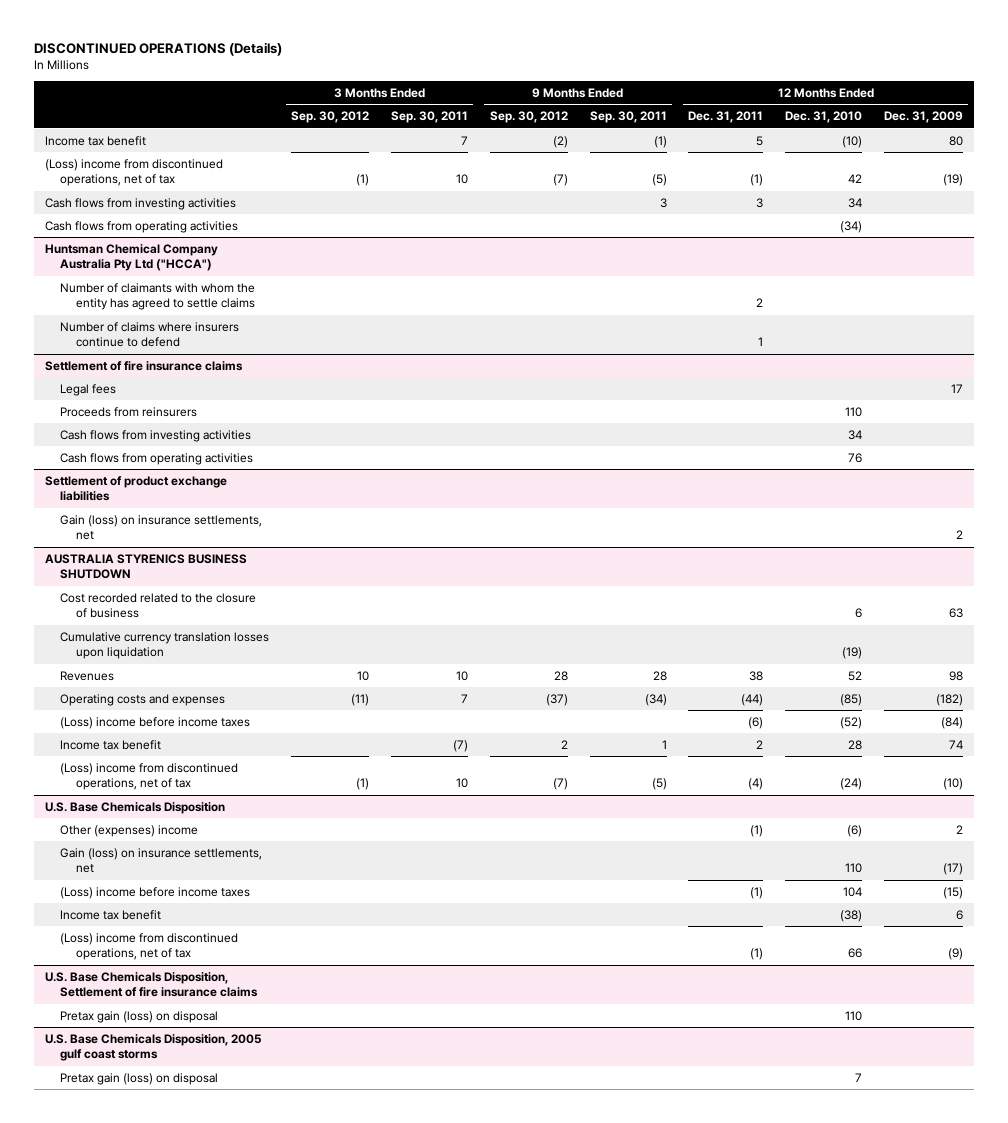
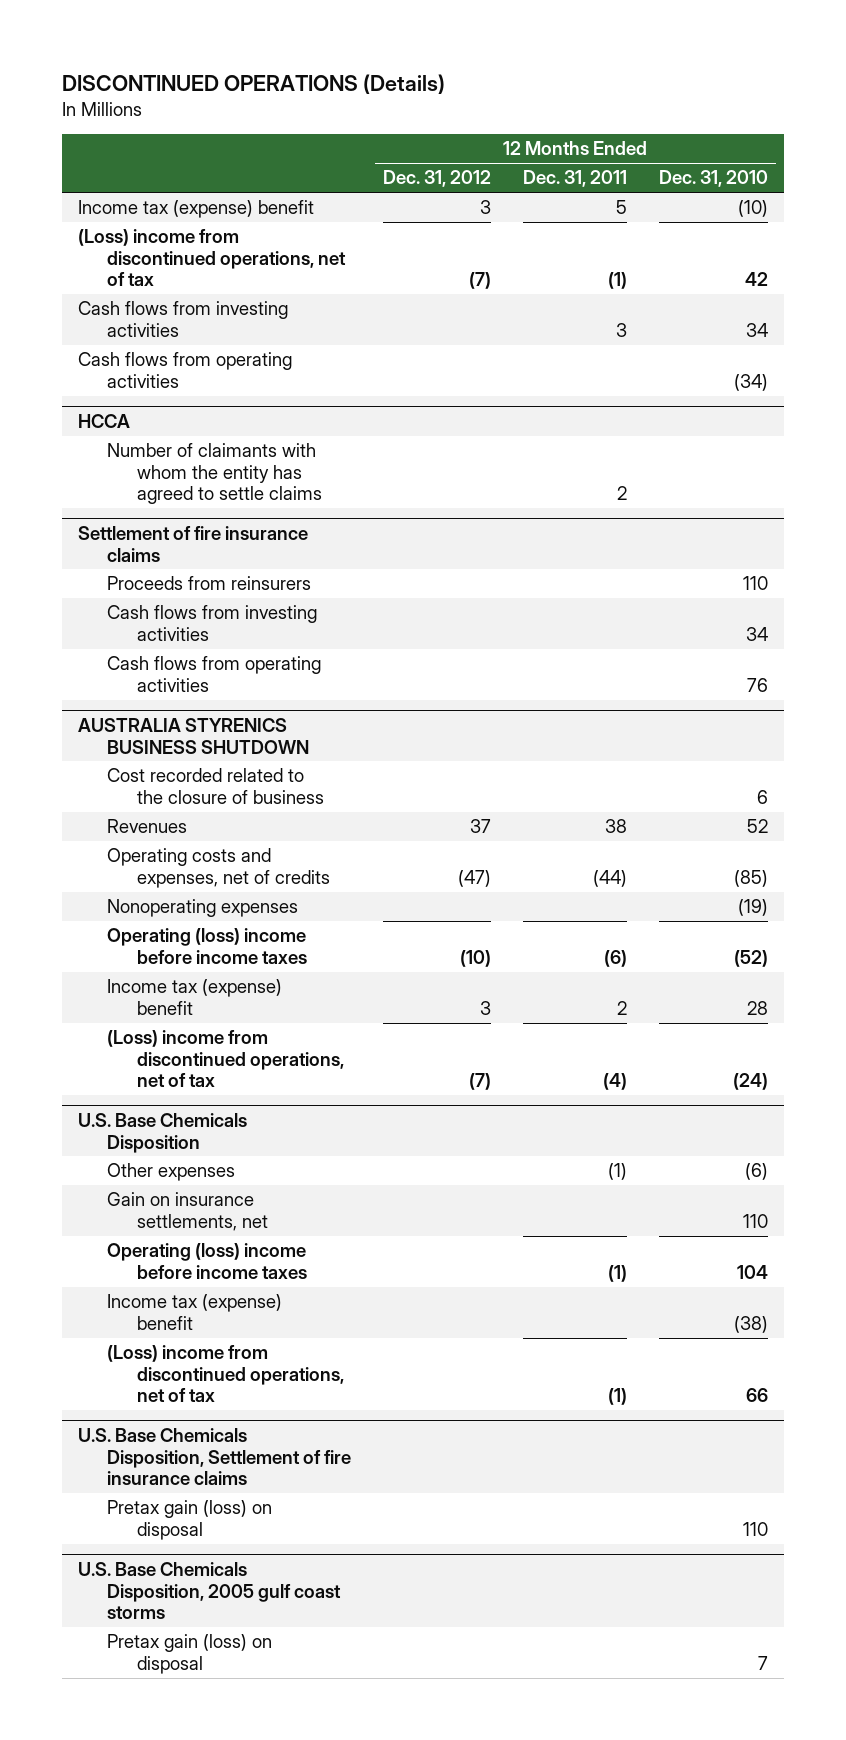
- | 3 Months Ended Sep. 30, 2012 | 3 Months Ended Sep. 30, 2011 | 9 Months Ended Sep. 30, 2012 | 9 Months Ended Sep. 30, 2011 | 12 Months Ended Dec. 31, 2011 | 12 Months Ended Dec. 31, 2010 | 12 Months Ended Dec. 31, 2009
+ | 12 Months Ended Dec. 31, 2012 | 12 Months Ended Dec. 31, 2011 | 12 Months Ended Dec. 31, 2010
- Income tax benefit | | 7 | (2) | (1) | 5 | (10) | 80
+ Income tax (expense) benefit | 3 | 5 | (10)
- Huntsman Chemical Company Australia Pty Ltd ("HCCA")
+ HCCA
- Number of claims where insurers continue to defend | | | | | 1 | |
@ Settlement of fire insurance claims
- Legal fees | | | | | | | 17
- Settlement of product exchange liabilities
- Gain (loss) on insurance settlements, net | | | | | | | 2
@ AUSTRALIA STYRENICS BUSINESS SHUTDOWN
- Cumulative currency translation losses upon liquidation | | | | | | (19) |
- Operating costs and expenses | (11) | 7 | (37) | (34) | (44) | (85) | (182)
- (Loss) income before income taxes | | | | | (6) | (52) | (84)
- Income tax benefit | | (7) | 2 | 1 | 2 | 28 | 74
+ Operating costs and expenses, net of credits | (47) | (44) | (85)
+ Nonoperating expenses | | | (19)
+ Operating (loss) income before income taxes | (10) | (6) | (52)
+ Income tax (expense) benefit | 3 | 2 | 28
@ U.S. Base Chemicals Disposition
- Other (expenses) income | | | | | (1) | (6) | 2
- Gain (loss) on insurance settlements, net | | | | | | 110 | (17)
- (Loss) income before income taxes | | | | | (1) | 104 | (15)
- Income tax benefit | | | | | | (38) | 6
+ Other expenses | | (1) | (6)
+ Gain on insurance settlements, net | | | 110
+ Operating (loss) income before income taxes | | (1) | 104
+ Income tax (expense) benefit | | | (38)

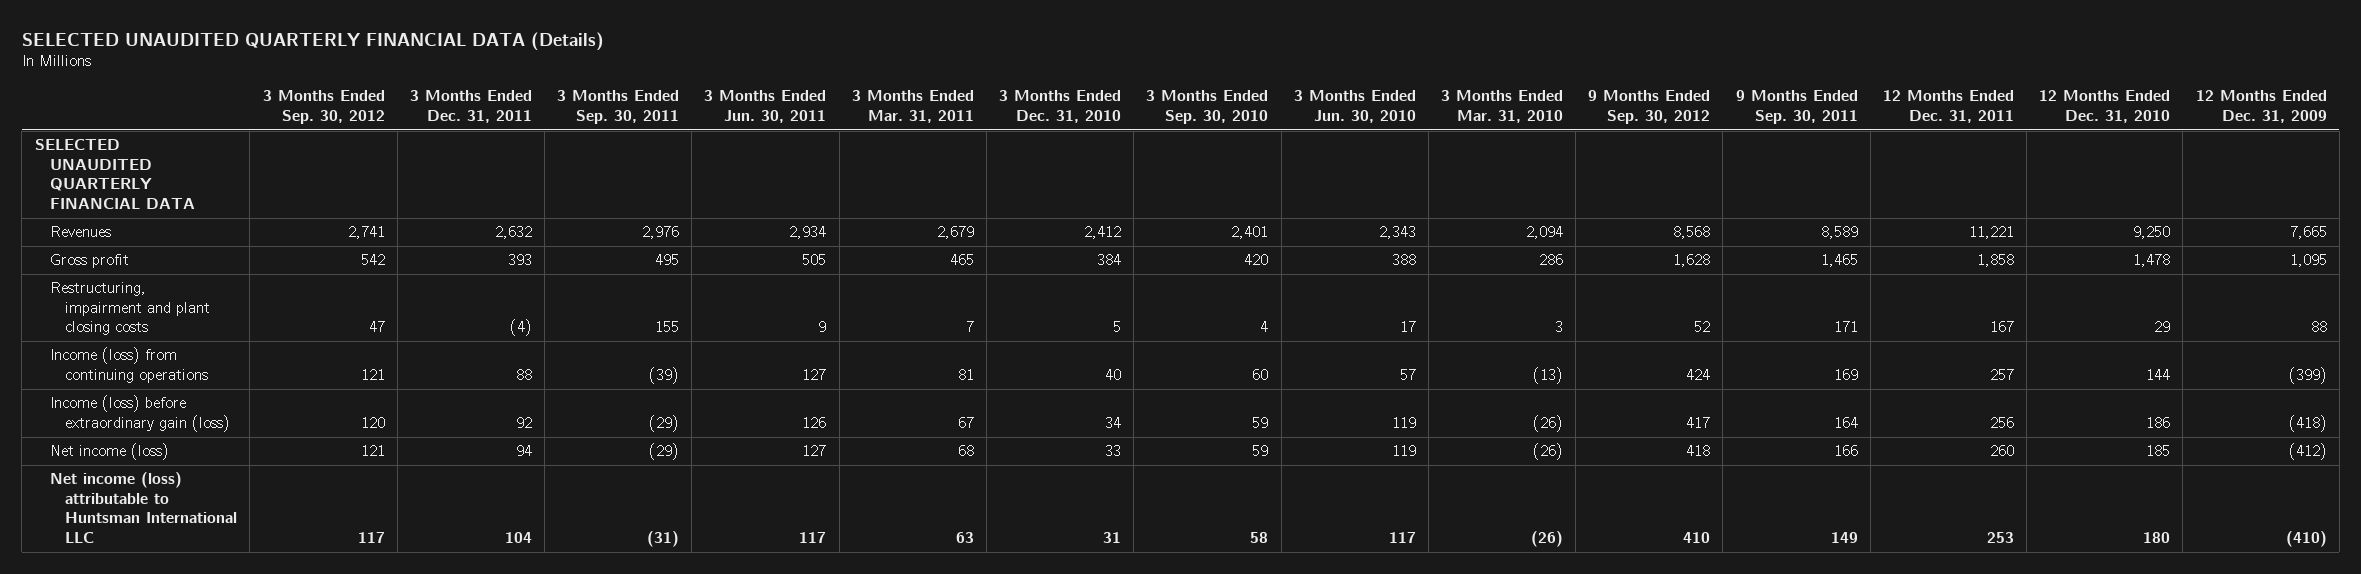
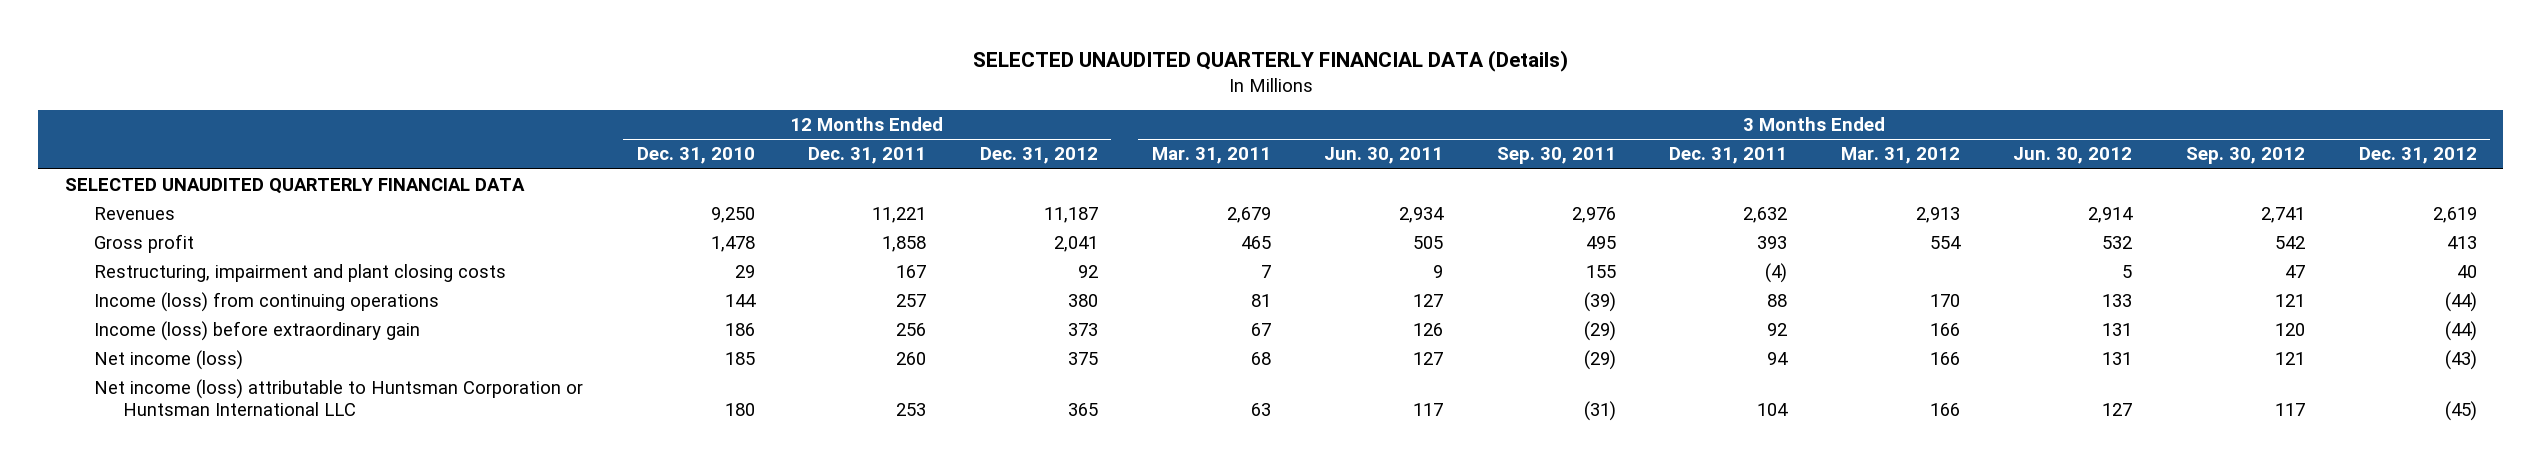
- | 3 Months Ended Sep. 30, 2012 | 3 Months Ended Dec. 31, 2011 | 3 Months Ended Sep. 30, 2011 | 3 Months Ended Jun. 30, 2011 | 3 Months Ended Mar. 31, 2011 | 3 Months Ended Dec. 31, 2010 | 3 Months Ended Sep. 30, 2010 | 3 Months Ended Jun. 30, 2010 | 3 Months Ended Mar. 31, 2010 | 9 Months Ended Sep. 30, 2012 | 9 Months Ended Sep. 30, 2011 | 12 Months Ended Dec. 31, 2011 | 12 Months Ended Dec. 31, 2010 | 12 Months Ended Dec. 31, 2009
+ | 12 Months Ended Dec. 31, 2010 | 12 Months Ended Dec. 31, 2011 | 12 Months Ended Dec. 31, 2012 | 3 Months Ended Mar. 31, 2011 | 3 Months Ended Jun. 30, 2011 | 3 Months Ended Sep. 30, 2011 | 3 Months Ended Dec. 31, 2011 | 3 Months Ended Mar. 31, 2012 | 3 Months Ended Jun. 30, 2012 | 3 Months Ended Sep. 30, 2012 | 3 Months Ended Dec. 31, 2012
- Income (loss) before extraordinary gain (loss) | 120 | 92 | (29) | 126 | 67 | 34 | 59 | 119 | (26) | 417 | 164 | 256 | 186 | (418)
+ Income (loss) before extraordinary gain | 186 | 256 | 373 | 67 | 126 | (29) | 92 | 166 | 131 | 120 | (44)
- Net income (loss) attributable to Huntsman International LLC | 117 | 104 | (31) | 117 | 63 | 31 | 58 | 117 | (26) | 410 | 149 | 253 | 180 | (410)
+ Net income (loss) attributable to Huntsman Corporation or Huntsman International LLC | 180 | 253 | 365 | 63 | 117 | (31) | 104 | 166 | 127 | 117 | (45)

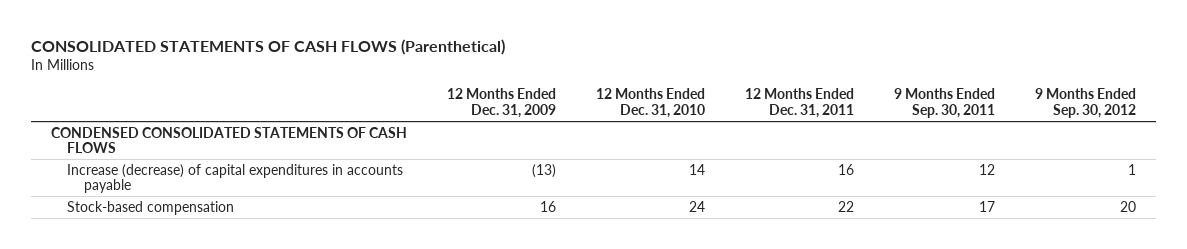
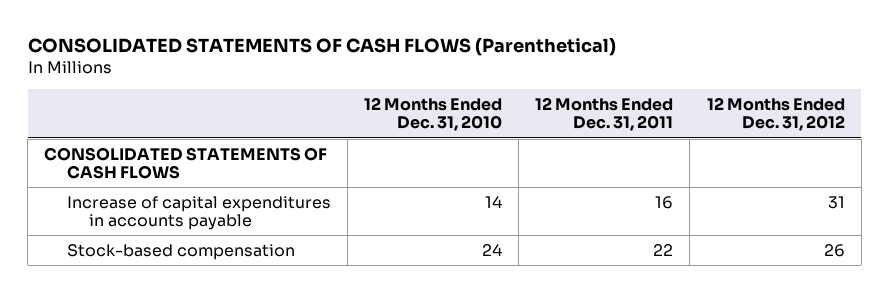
- | 12 Months Ended Dec. 31, 2009 | 12 Months Ended Dec. 31, 2010 | 12 Months Ended Dec. 31, 2011 | 9 Months Ended Sep. 30, 2011 | 9 Months Ended Sep. 30, 2012
+ | 12 Months Ended Dec. 31, 2010 | 12 Months Ended Dec. 31, 2011 | 12 Months Ended Dec. 31, 2012
- CONDENSED CONSOLIDATED STATEMENTS OF CASH FLOWS
- Increase (decrease) of capital expenditures in accounts payable | (13) | 14 | 16 | 12 | 1
+ CONSOLIDATED STATEMENTS OF CASH FLOWS
+ Increase of capital expenditures in accounts payable | 14 | 16 | 31

